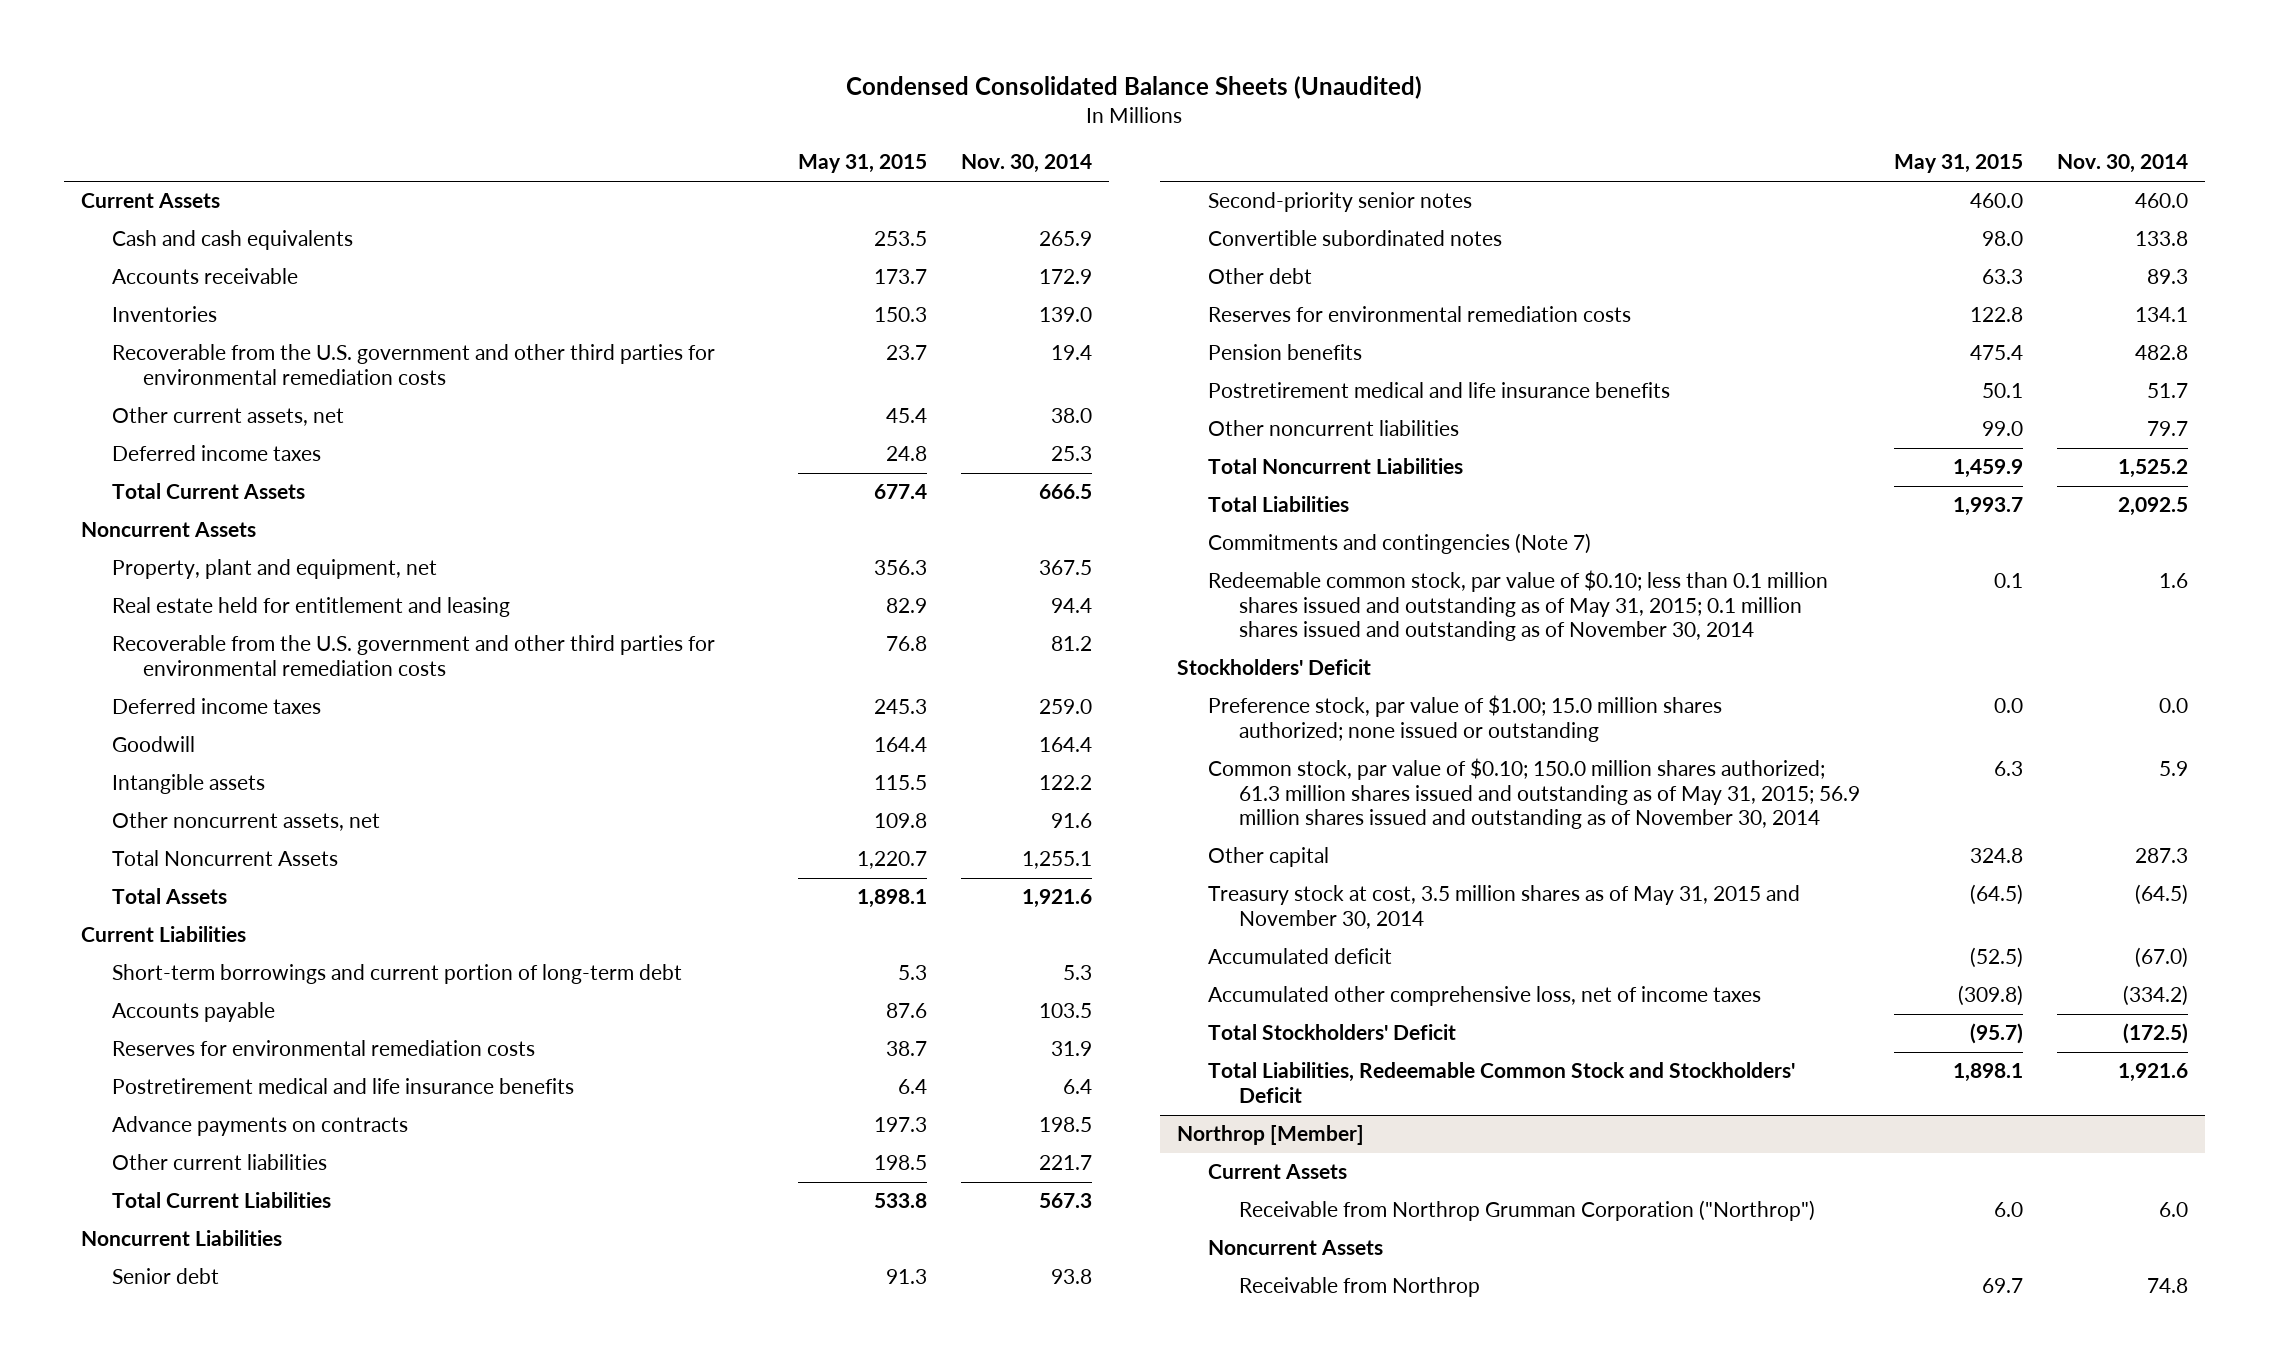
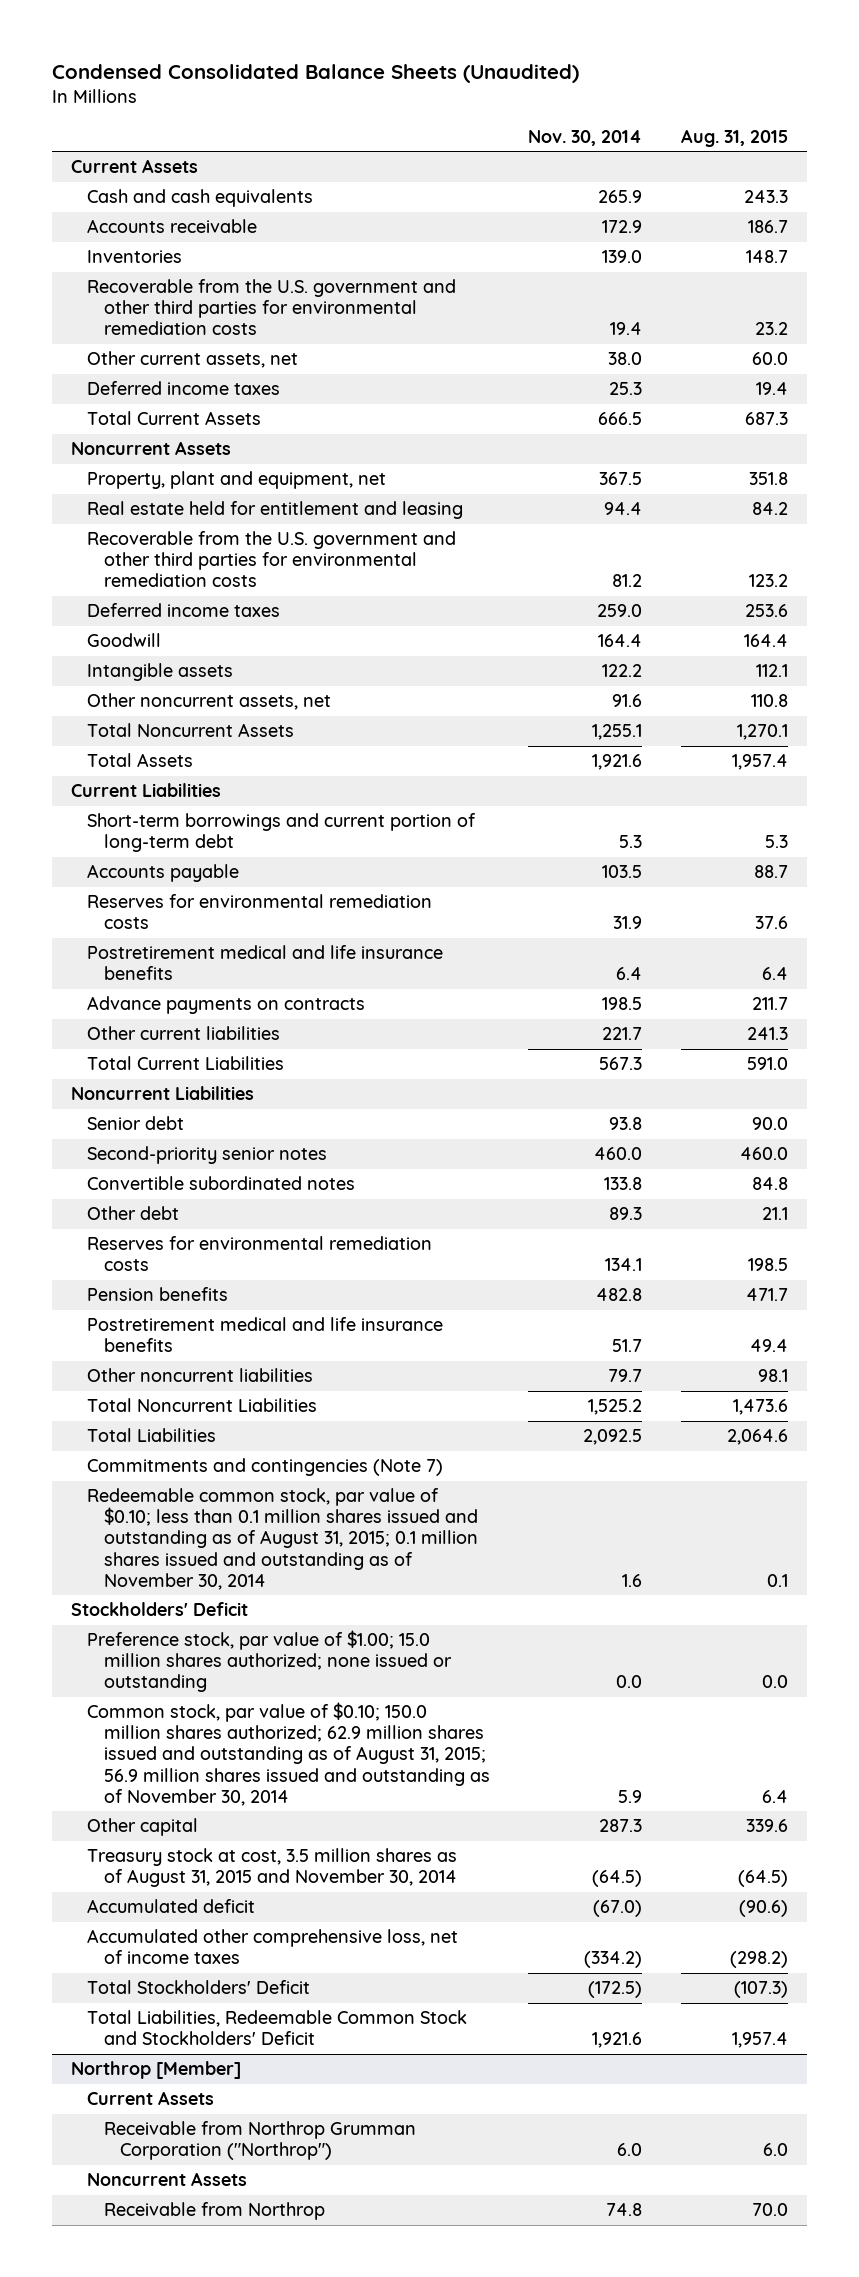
- | May 31, 2015 | Nov. 30, 2014
+ | Nov. 30, 2014 | Aug. 31, 2015
- Redeemable common stock, par value of $0.10; less than 0.1 million shares issued and outstanding as of May 31, 2015; 0.1 million shares issued and outstanding as of November 30, 2014 | 0.1 | 1.6
+ Redeemable common stock, par value of $0.10; less than 0.1 million shares issued and outstanding as of August 31, 2015; 0.1 million shares issued and outstanding as of November 30, 2014 | 1.6 | 0.1
- Common stock, par value of $0.10; 150.0 million shares authorized; 61.3 million shares issued and outstanding as of May 31, 2015; 56.9 million shares issued and outstanding as of November 30, 2014 | 6.3 | 5.9
+ Common stock, par value of $0.10; 150.0 million shares authorized; 62.9 million shares issued and outstanding as of August 31, 2015; 56.9 million shares issued and outstanding as of November 30, 2014 | 5.9 | 6.4
- Treasury stock at cost, 3.5 million shares as of May 31, 2015 and November 30, 2014 | (64.5) | (64.5)
+ Treasury stock at cost, 3.5 million shares as of August 31, 2015 and November 30, 2014 | (64.5) | (64.5)

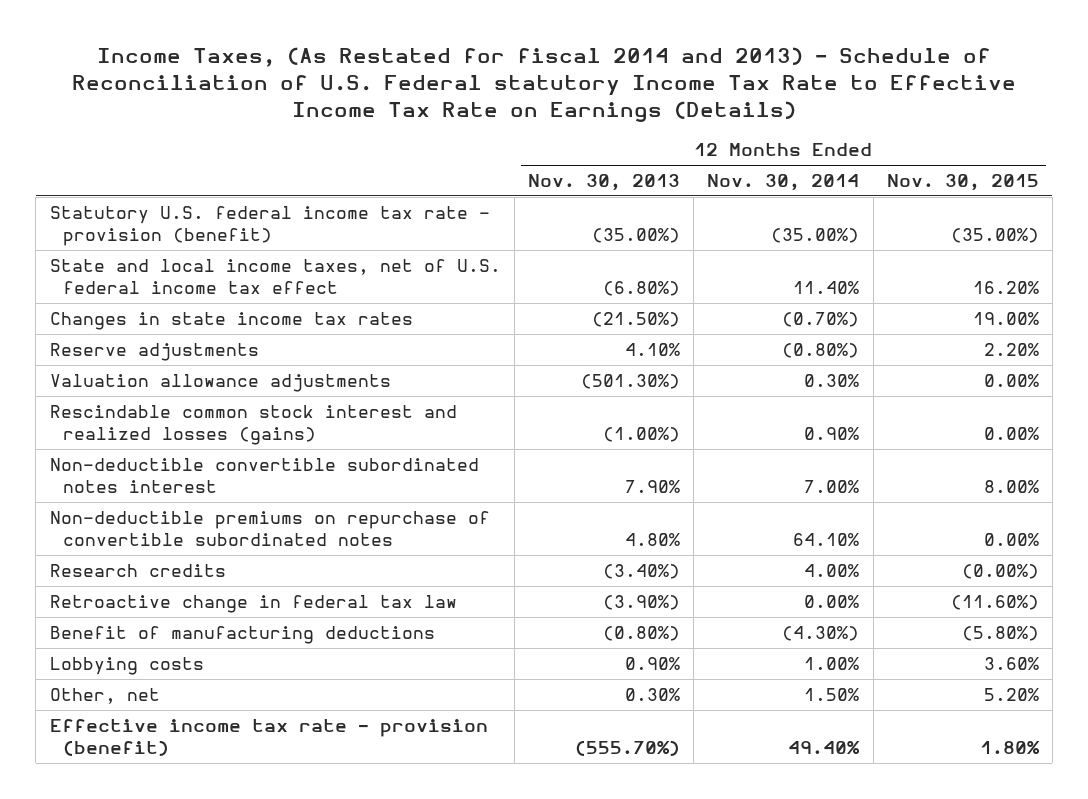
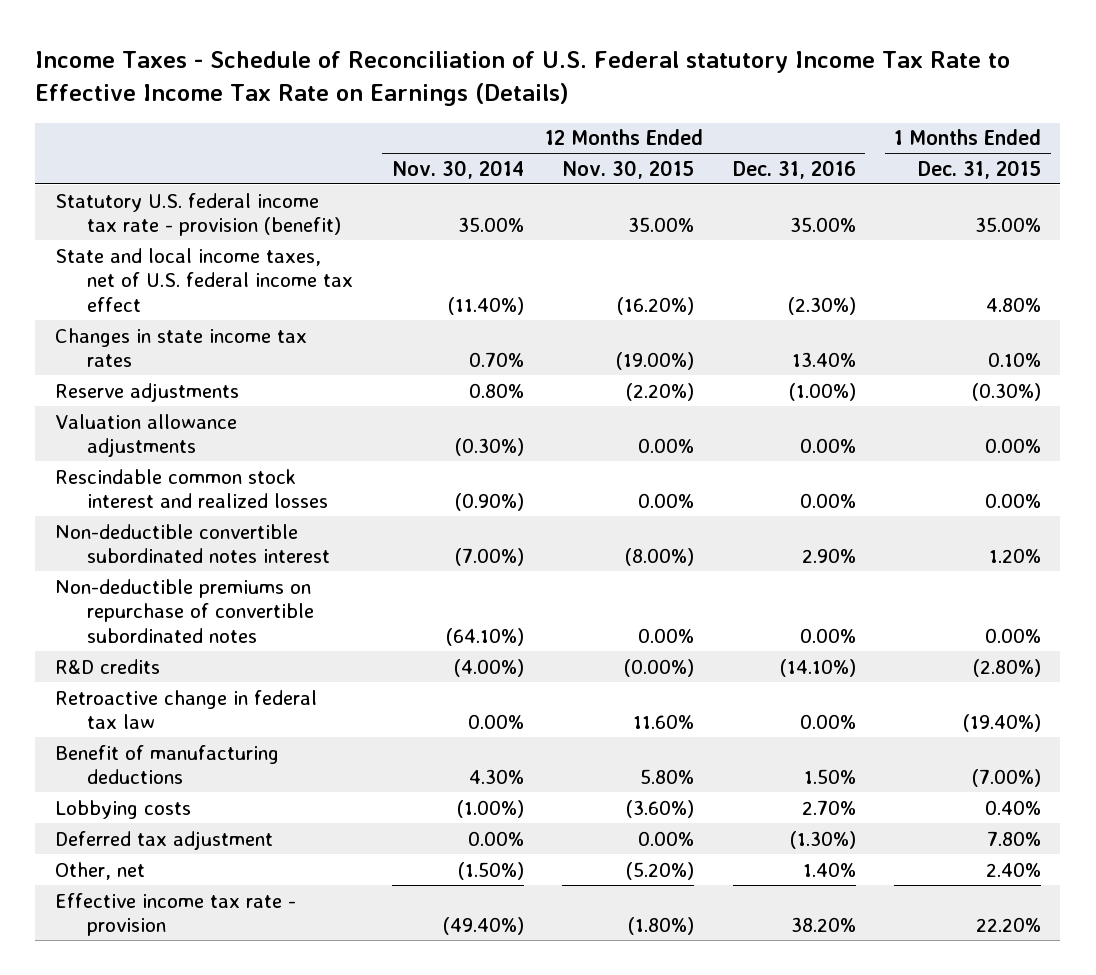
- Income Taxes, (As Restated for fiscal 2014 and 2013) - Schedule of Reconciliation of U.S. Federal statutory Income Tax Rate to Effective Income Tax Rate on Earnings (Details)
+ Income Taxes - Schedule of Reconciliation of U.S. Federal statutory Income Tax Rate to Effective Income Tax Rate on Earnings (Details)
- | 12 Months Ended Nov. 30, 2013 | 12 Months Ended Nov. 30, 2014 | 12 Months Ended Nov. 30, 2015
+ | 12 Months Ended Nov. 30, 2014 | 12 Months Ended Nov. 30, 2015 | 12 Months Ended Dec. 31, 2016 | 1 Months Ended Dec. 31, 2015
- Statutory U.S. federal income tax rate - provision (benefit) | (35.00%) | (35.00%) | (35.00%)
- State and local income taxes, net of U.S. federal income tax effect | (6.80%) | 11.40% | 16.20%
- Changes in state income tax rates | (21.50%) | (0.70%) | 19.00%
- Reserve adjustments | 4.10% | (0.80%) | 2.20%
- Valuation allowance adjustments | (501.30%) | 0.30% | 0.00%
- Rescindable common stock interest and realized losses (gains) | (1.00%) | 0.90% | 0.00%
- Non-deductible convertible subordinated notes interest | 7.90% | 7.00% | 8.00%
- Non-deductible premiums on repurchase of convertible subordinated notes | 4.80% | 64.10% | 0.00%
- Research credits | (3.40%) | 4.00% | (0.00%)
- Retroactive change in federal tax law | (3.90%) | 0.00% | (11.60%)
- Benefit of manufacturing deductions | (0.80%) | (4.30%) | (5.80%)
- Lobbying costs | 0.90% | 1.00% | 3.60%
- Other, net | 0.30% | 1.50% | 5.20%
- Effective income tax rate - provision (benefit) | (555.70%) | 49.40% | 1.80%
+ Statutory U.S. federal income tax rate - provision (benefit) | 35.00% | 35.00% | 35.00% | 35.00%
+ State and local income taxes, net of U.S. federal income tax effect | (11.40%) | (16.20%) | (2.30%) | 4.80%
+ Changes in state income tax rates | 0.70% | (19.00%) | 13.40% | 0.10%
+ Reserve adjustments | 0.80% | (2.20%) | (1.00%) | (0.30%)
+ Valuation allowance adjustments | (0.30%) | 0.00% | 0.00% | 0.00%
+ Rescindable common stock interest and realized losses | (0.90%) | 0.00% | 0.00% | 0.00%
+ Non-deductible convertible subordinated notes interest | (7.00%) | (8.00%) | 2.90% | 1.20%
+ Non-deductible premiums on repurchase of convertible subordinated notes | (64.10%) | 0.00% | 0.00% | 0.00%
+ R&D credits | (4.00%) | (0.00%) | (14.10%) | (2.80%)
+ Retroactive change in federal tax law | 0.00% | 11.60% | 0.00% | (19.40%)
+ Benefit of manufacturing deductions | 4.30% | 5.80% | 1.50% | (7.00%)
+ Lobbying costs | (1.00%) | (3.60%) | 2.70% | 0.40%
+ Deferred tax adjustment | 0.00% | 0.00% | (1.30%) | 7.80%
+ Other, net | (1.50%) | (5.20%) | 1.40% | 2.40%
+ Effective income tax rate - provision | (49.40%) | (1.80%) | 38.20% | 22.20%

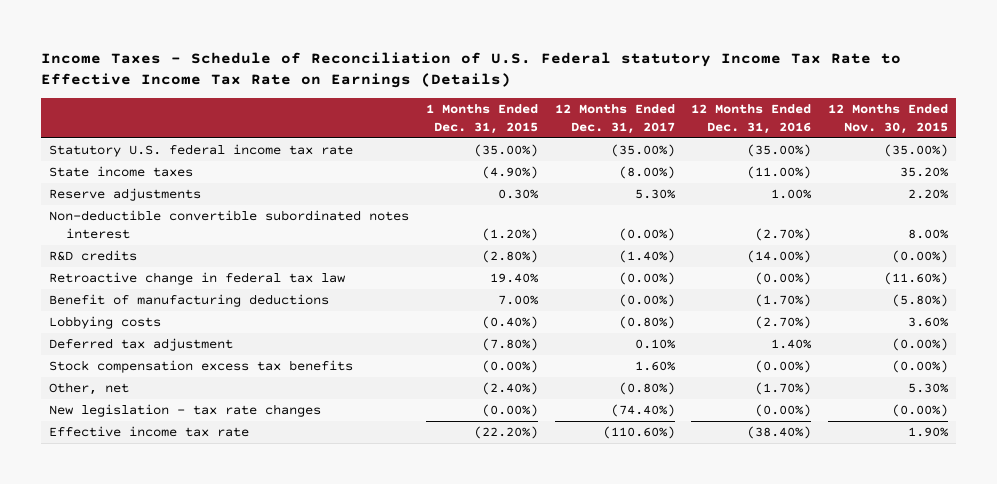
- | 12 Months Ended Nov. 30, 2014 | 12 Months Ended Nov. 30, 2015 | 12 Months Ended Dec. 31, 2016 | 1 Months Ended Dec. 31, 2015
+ | 1 Months Ended Dec. 31, 2015 | 12 Months Ended Dec. 31, 2017 | 12 Months Ended Dec. 31, 2016 | 12 Months Ended Nov. 30, 2015
- Statutory U.S. federal income tax rate - provision (benefit) | 35.00% | 35.00% | 35.00% | 35.00%
- State and local income taxes, net of U.S. federal income tax effect | (11.40%) | (16.20%) | (2.30%) | 4.80%
- Changes in state income tax rates | 0.70% | (19.00%) | 13.40% | 0.10%
- Reserve adjustments | 0.80% | (2.20%) | (1.00%) | (0.30%)
- Valuation allowance adjustments | (0.30%) | 0.00% | 0.00% | 0.00%
- Rescindable common stock interest and realized losses | (0.90%) | 0.00% | 0.00% | 0.00%
- Non-deductible convertible subordinated notes interest | (7.00%) | (8.00%) | 2.90% | 1.20%
- Non-deductible premiums on repurchase of convertible subordinated notes | (64.10%) | 0.00% | 0.00% | 0.00%
- R&D credits | (4.00%) | (0.00%) | (14.10%) | (2.80%)
- Retroactive change in federal tax law | 0.00% | 11.60% | 0.00% | (19.40%)
- Benefit of manufacturing deductions | 4.30% | 5.80% | 1.50% | (7.00%)
- Lobbying costs | (1.00%) | (3.60%) | 2.70% | 0.40%
- Deferred tax adjustment | 0.00% | 0.00% | (1.30%) | 7.80%
- Other, net | (1.50%) | (5.20%) | 1.40% | 2.40%
- Effective income tax rate - provision | (49.40%) | (1.80%) | 38.20% | 22.20%
+ Statutory U.S. federal income tax rate | (35.00%) | (35.00%) | (35.00%) | (35.00%)
+ State income taxes | (4.90%) | (8.00%) | (11.00%) | 35.20%
+ Reserve adjustments | 0.30% | 5.30% | 1.00% | 2.20%
+ Non-deductible convertible subordinated notes interest | (1.20%) | (0.00%) | (2.70%) | 8.00%
+ R&D credits | (2.80%) | (1.40%) | (14.00%) | (0.00%)
+ Retroactive change in federal tax law | 19.40% | (0.00%) | (0.00%) | (11.60%)
+ Benefit of manufacturing deductions | 7.00% | (0.00%) | (1.70%) | (5.80%)
+ Lobbying costs | (0.40%) | (0.80%) | (2.70%) | 3.60%
+ Deferred tax adjustment | (7.80%) | 0.10% | 1.40% | (0.00%)
+ Stock compensation excess tax benefits | (0.00%) | 1.60% | (0.00%) | (0.00%)
+ Other, net | (2.40%) | (0.80%) | (1.70%) | 5.30%
+ New legislation - tax rate changes | (0.00%) | (74.40%) | (0.00%) | (0.00%)
+ Effective income tax rate | (22.20%) | (110.60%) | (38.40%) | 1.90%

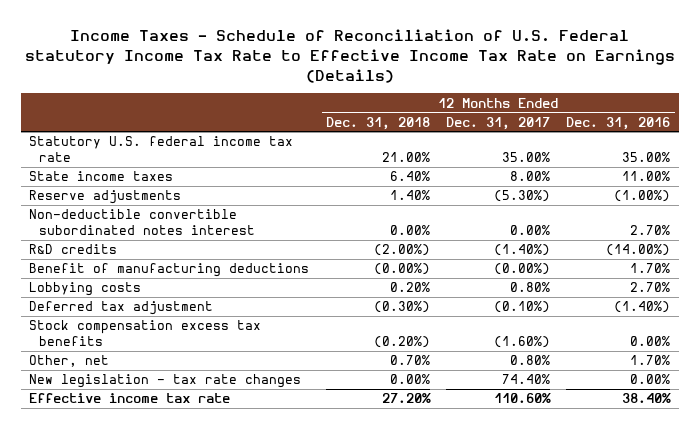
- | 1 Months Ended Dec. 31, 2015 | 12 Months Ended Dec. 31, 2017 | 12 Months Ended Dec. 31, 2016 | 12 Months Ended Nov. 30, 2015
+ | 12 Months Ended Dec. 31, 2018 | 12 Months Ended Dec. 31, 2017 | 12 Months Ended Dec. 31, 2016
- Statutory U.S. federal income tax rate | (35.00%) | (35.00%) | (35.00%) | (35.00%)
- State income taxes | (4.90%) | (8.00%) | (11.00%) | 35.20%
- Reserve adjustments | 0.30% | 5.30% | 1.00% | 2.20%
- Non-deductible convertible subordinated notes interest | (1.20%) | (0.00%) | (2.70%) | 8.00%
+ Statutory U.S. federal income tax rate | 21.00% | 35.00% | 35.00%
+ State income taxes | 6.40% | 8.00% | 11.00%
+ Reserve adjustments | 1.40% | (5.30%) | (1.00%)
+ Non-deductible convertible subordinated notes interest | 0.00% | 0.00% | 2.70%
- Retroactive change in federal tax law | 19.40% | (0.00%) | (0.00%) | (11.60%)
- Benefit of manufacturing deductions | 7.00% | (0.00%) | (1.70%) | (5.80%)
- Lobbying costs | (0.40%) | (0.80%) | (2.70%) | 3.60%
- Deferred tax adjustment | (7.80%) | 0.10% | 1.40% | (0.00%)
- Stock compensation excess tax benefits | (0.00%) | 1.60% | (0.00%) | (0.00%)
- Other, net | (2.40%) | (0.80%) | (1.70%) | 5.30%
- New legislation - tax rate changes | (0.00%) | (74.40%) | (0.00%) | (0.00%)
- Effective income tax rate | (22.20%) | (110.60%) | (38.40%) | 1.90%
+ Benefit of manufacturing deductions | (0.00%) | (0.00%) | 1.70%
+ Lobbying costs | 0.20% | 0.80% | 2.70%
+ Deferred tax adjustment | (0.30%) | (0.10%) | (1.40%)
+ Stock compensation excess tax benefits | (0.20%) | (1.60%) | 0.00%
+ Other, net | 0.70% | 0.80% | 1.70%
+ New legislation - tax rate changes | 0.00% | 74.40% | 0.00%
+ Effective income tax rate | 27.20% | 110.60% | 38.40%

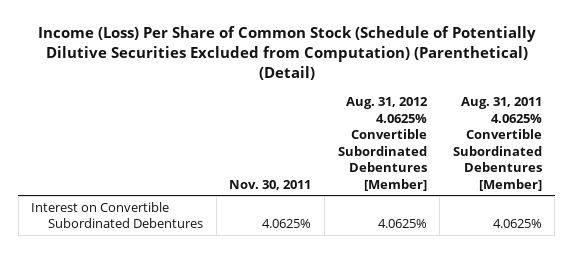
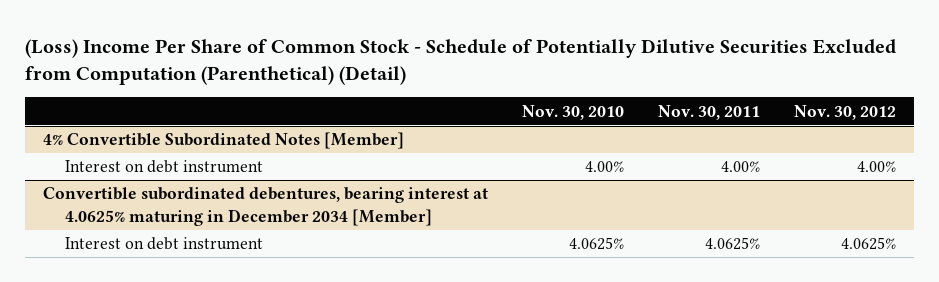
- Income (Loss) Per Share of Common Stock (Schedule of Potentially Dilutive Securities Excluded from Computation) (Parenthetical) (Detail)
+ (Loss) Income Per Share of Common Stock - Schedule of Potentially Dilutive Securities Excluded from Computation (Parenthetical) (Detail)
- | Nov. 30, 2011 | Aug. 31, 2012 4.0625% Convertible Subordinated Debentures [Member] | Aug. 31, 2011 4.0625% Convertible Subordinated Debentures [Member]
+ | Nov. 30, 2010 | Nov. 30, 2011 | Nov. 30, 2012
- Interest on Convertible Subordinated Debentures | 4.0625% | 4.0625% | 4.0625%
+ 4% Convertible Subordinated Notes [Member]
+ Interest on debt instrument | 4.00% | 4.00% | 4.00%
+ Convertible subordinated debentures, bearing interest at 4.0625% maturing in December 2034 [Member]
+ Interest on debt instrument | 4.0625% | 4.0625% | 4.0625%

